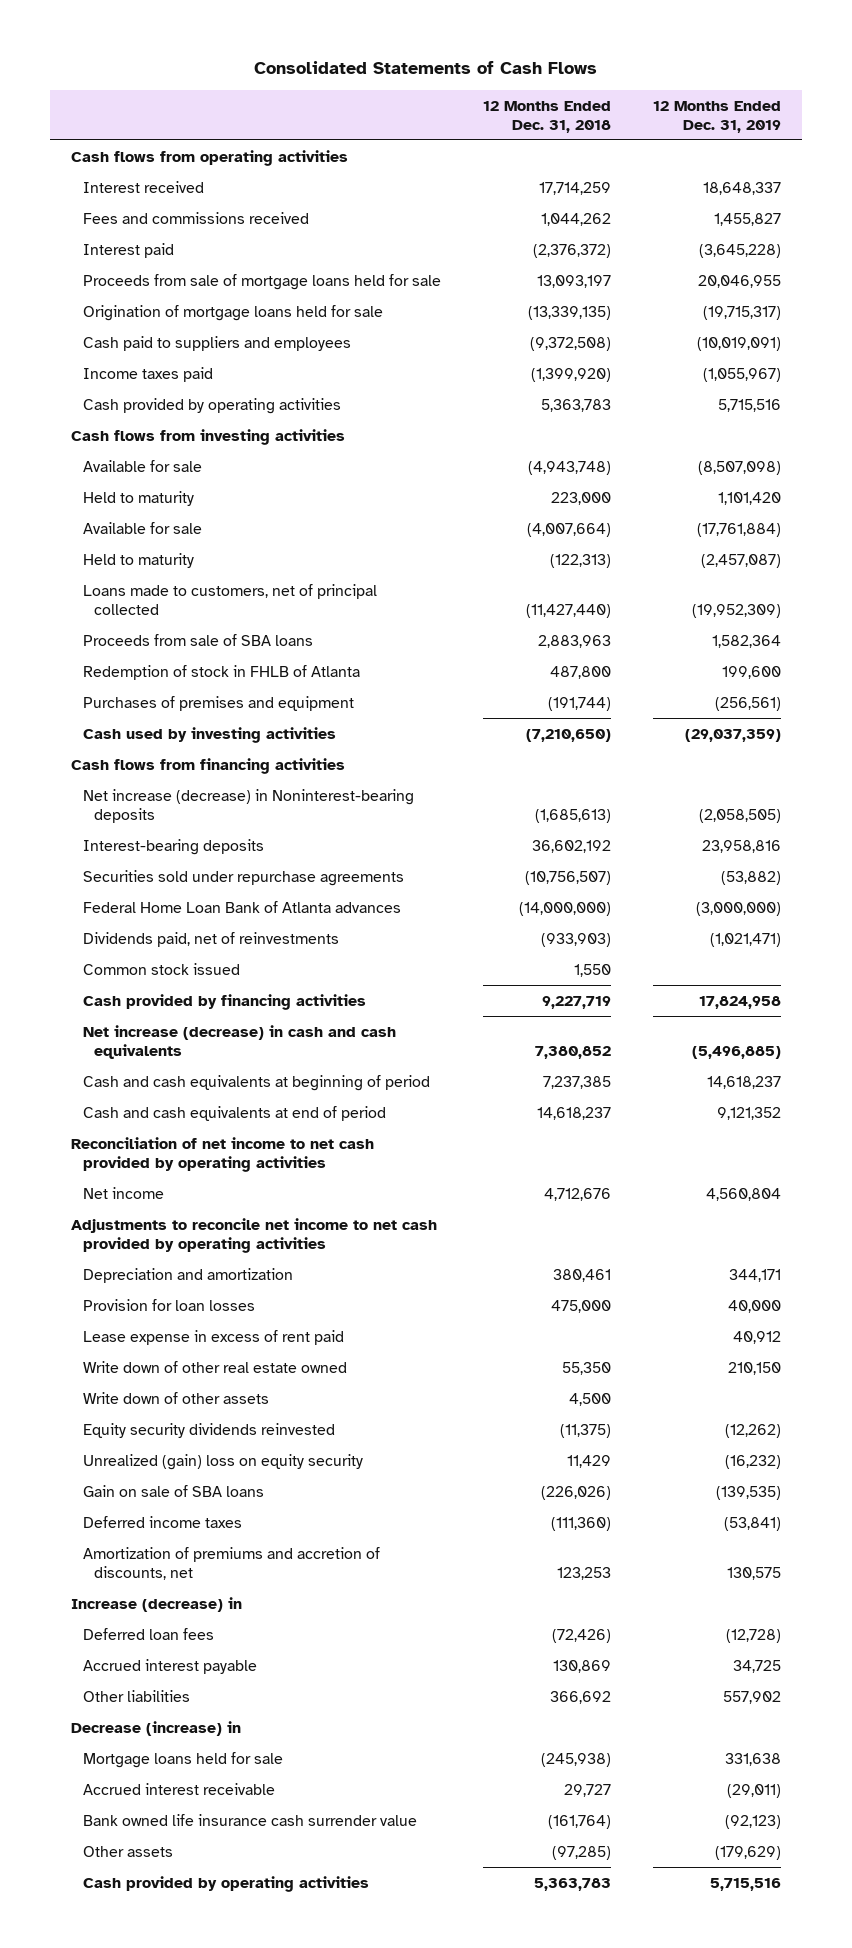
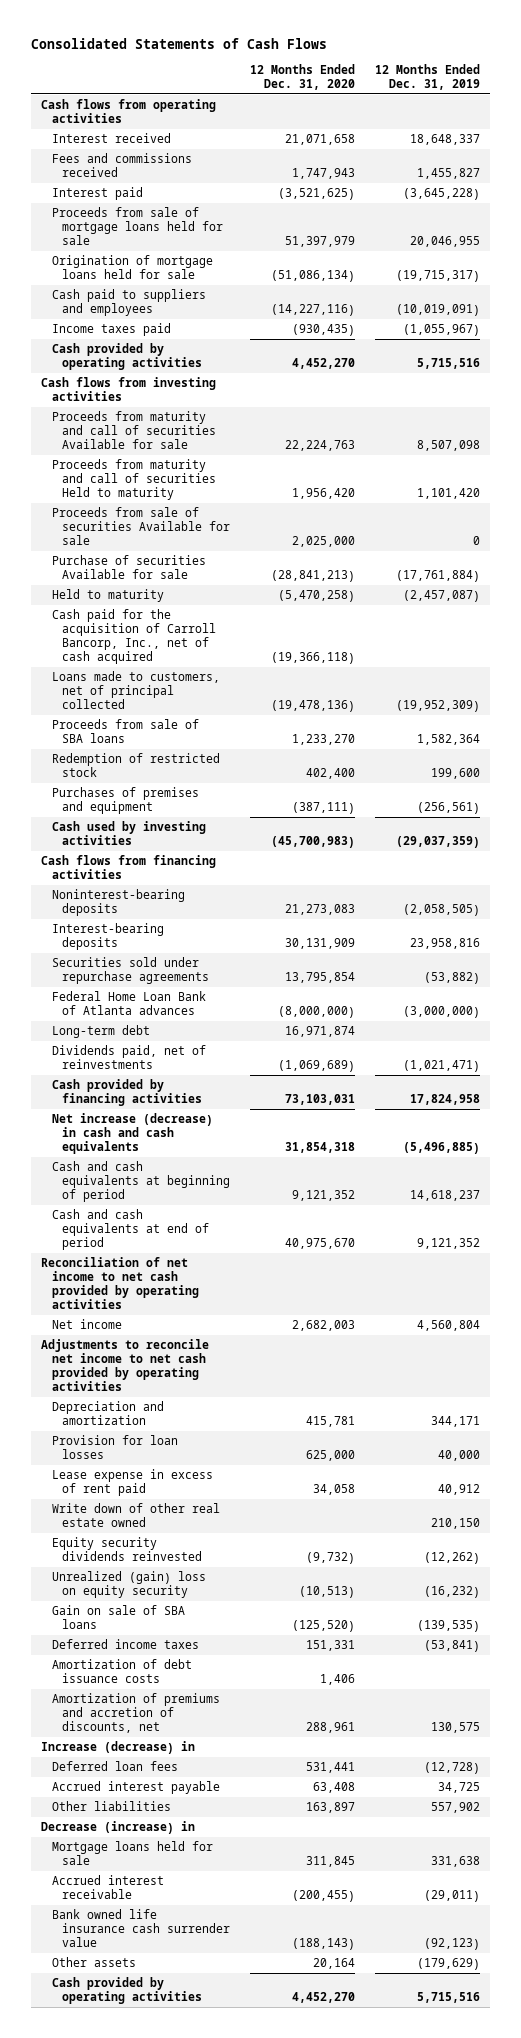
- | 12 Months Ended Dec. 31, 2018 | 12 Months Ended Dec. 31, 2019
+ | 12 Months Ended Dec. 31, 2020 | 12 Months Ended Dec. 31, 2019
- Available for sale | (4,943,748) | (8,507,098)
- Held to maturity | 223,000 | 1,101,420
- Available for sale | (4,007,664) | (17,761,884)
+ Proceeds from maturity and call of securities Available for sale | 22,224,763 | 8,507,098
+ Proceeds from maturity and call of securities Held to maturity | 1,956,420 | 1,101,420
+ Proceeds from sale of securities Available for sale | 2,025,000 | 0
+ Purchase of securities Available for sale | (28,841,213) | (17,761,884)
+ Cash paid for the acquisition of Carroll Bancorp, Inc., net of cash acquired | (19,366,118) |
- Redemption of stock in FHLB of Atlanta | 487,800 | 199,600
+ Redemption of restricted stock | 402,400 | 199,600
- Net increase (decrease) in Noninterest-bearing deposits | (1,685,613) | (2,058,505)
+ Noninterest-bearing deposits | 21,273,083 | (2,058,505)
+ Long-term debt | 16,971,874 |
- Common stock issued | 1,550 |
- Write down of other assets | 4,500 |
+ Amortization of debt issuance costs | 1,406 |

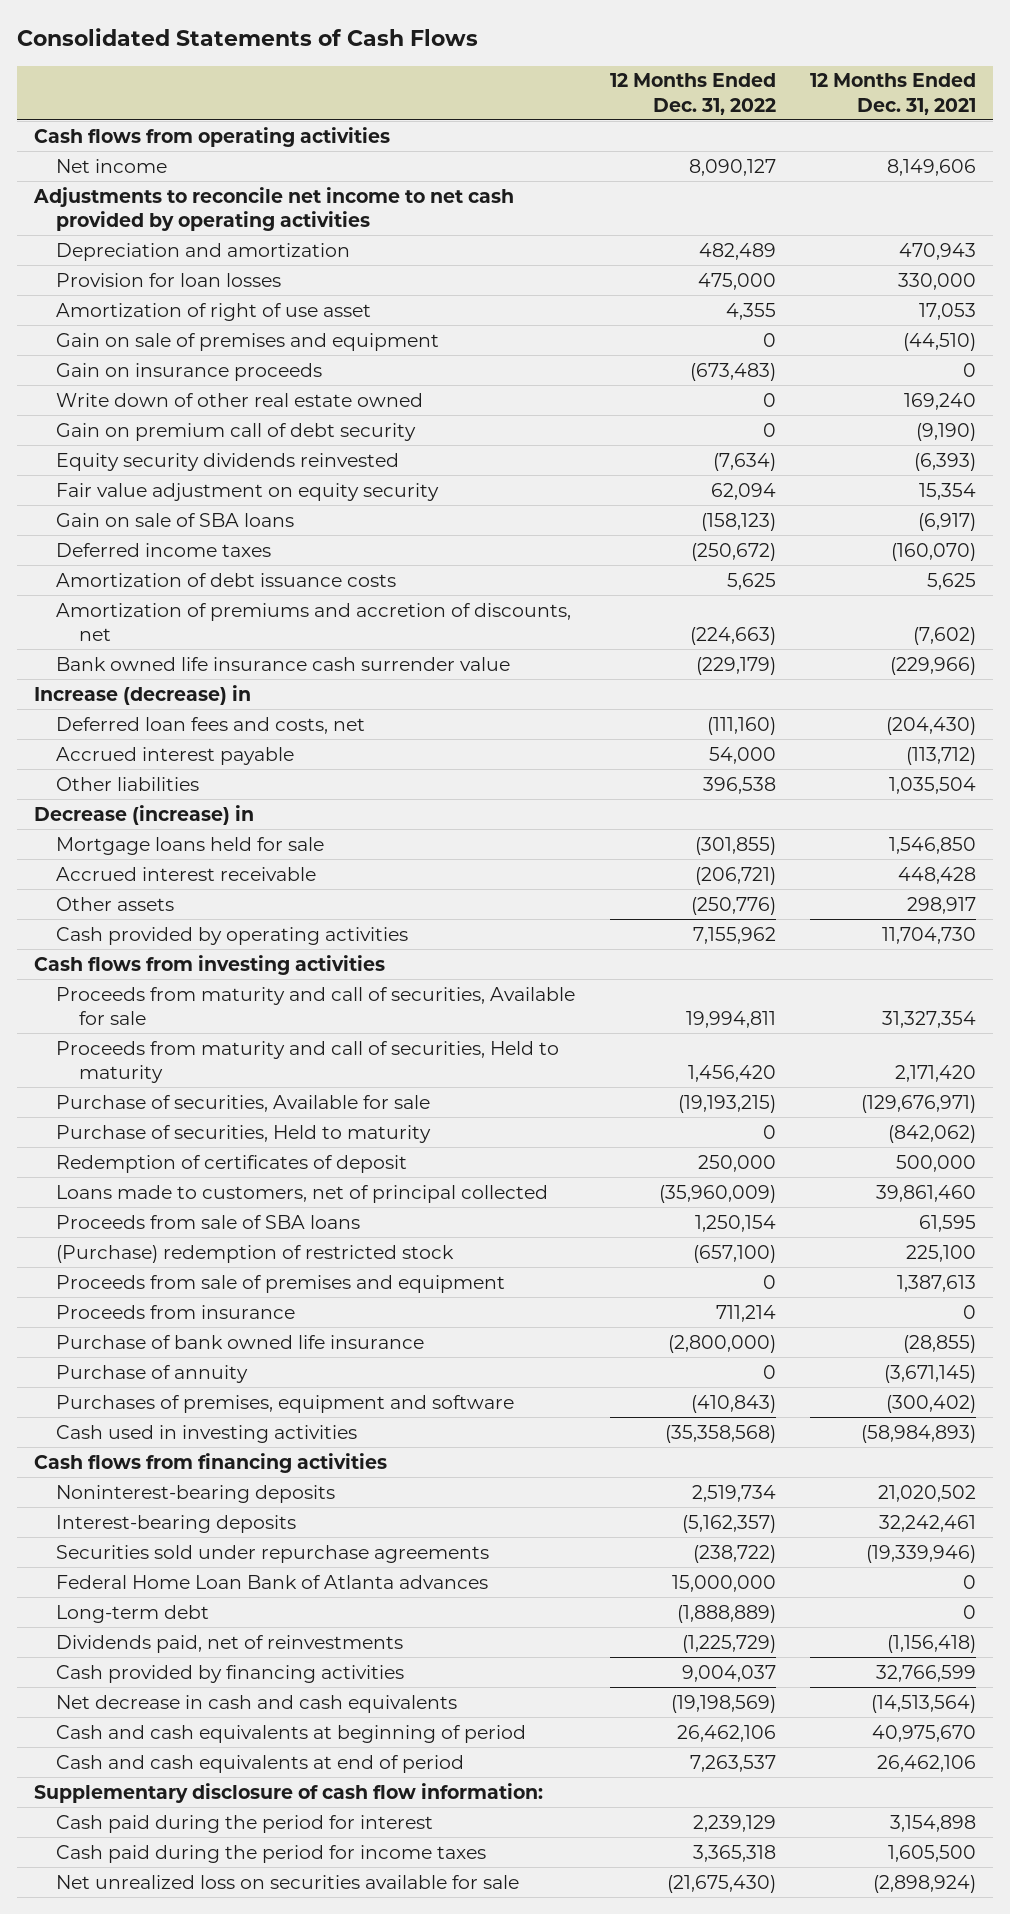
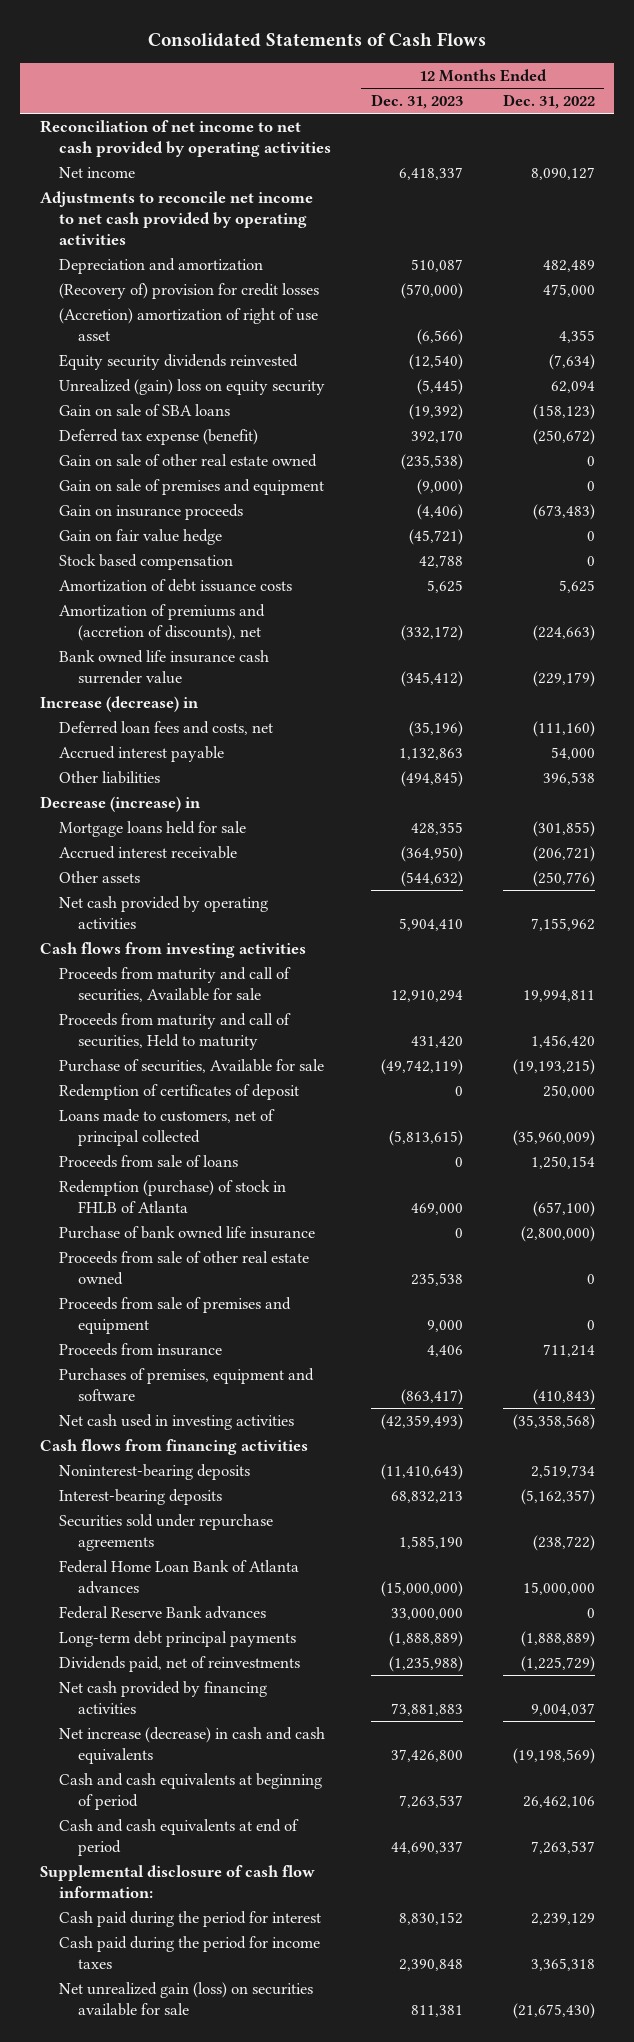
- | 12 Months Ended Dec. 31, 2022 | 12 Months Ended Dec. 31, 2021
+ | 12 Months Ended Dec. 31, 2023 | 12 Months Ended Dec. 31, 2022
- Cash flows from operating activities
+ Reconciliation of net income to net cash provided by operating activities
- Provision for loan losses | 475,000 | 330,000
- Amortization of right of use asset | 4,355 | 17,053
- Write down of other real estate owned | 0 | 169,240
- Gain on premium call of debt security | 0 | (9,190)
+ (Recovery of) provision for credit losses | (570,000) | 475,000
+ (Accretion) amortization of right of use asset | (6,566) | 4,355
- Fair value adjustment on equity security | 62,094 | 15,354
+ Unrealized (gain) loss on equity security | (5,445) | 62,094
- Deferred income taxes | (250,672) | (160,070)
+ Deferred tax expense (benefit) | 392,170 | (250,672)
+ Gain on sale of other real estate owned | (235,538) | 0
moved down: Gain on sale of premises and equipment | (9,000) | 0
moved down: Gain on insurance proceeds | (4,406) | (673,483)
+ Gain on fair value hedge | (45,721) | 0
+ Stock based compensation | 42,788 | 0
- Amortization of premiums and accretion of discounts, net | (224,663) | (7,602)
+ Amortization of premiums and (accretion of discounts), net | (332,172) | (224,663)
- Cash provided by operating activities | 7,155,962 | 11,704,730
+ Net cash provided by operating activities | 5,904,410 | 7,155,962
- Purchase of securities, Held to maturity | 0 | (842,062)
- Proceeds from sale of SBA loans | 1,250,154 | 61,595
- (Purchase) redemption of restricted stock | (657,100) | 225,100
+ Proceeds from sale of loans | 0 | 1,250,154
+ Redemption (purchase) of stock in FHLB of Atlanta | 469,000 | (657,100)
moved up: Purchase of bank owned life insurance | 0 | (2,800,000)
+ Proceeds from sale of other real estate owned | 235,538 | 0
- Purchase of annuity | 0 | (3,671,145)
- Cash used in investing activities | (35,358,568) | (58,984,893)
+ Net cash used in investing activities | (42,359,493) | (35,358,568)
- Long-term debt | (1,888,889) | 0
+ Federal Reserve Bank advances | 33,000,000 | 0
+ Long-term debt principal payments | (1,888,889) | (1,888,889)
- Cash provided by financing activities | 9,004,037 | 32,766,599
- Net decrease in cash and cash equivalents | (19,198,569) | (14,513,564)
+ Net cash provided by financing activities | 73,881,883 | 9,004,037
+ Net increase (decrease) in cash and cash equivalents | 37,426,800 | (19,198,569)
- Supplementary disclosure of cash flow information:
+ Supplemental disclosure of cash flow information:
- Net unrealized loss on securities available for sale | (21,675,430) | (2,898,924)
+ Net unrealized gain (loss) on securities available for sale | 811,381 | (21,675,430)

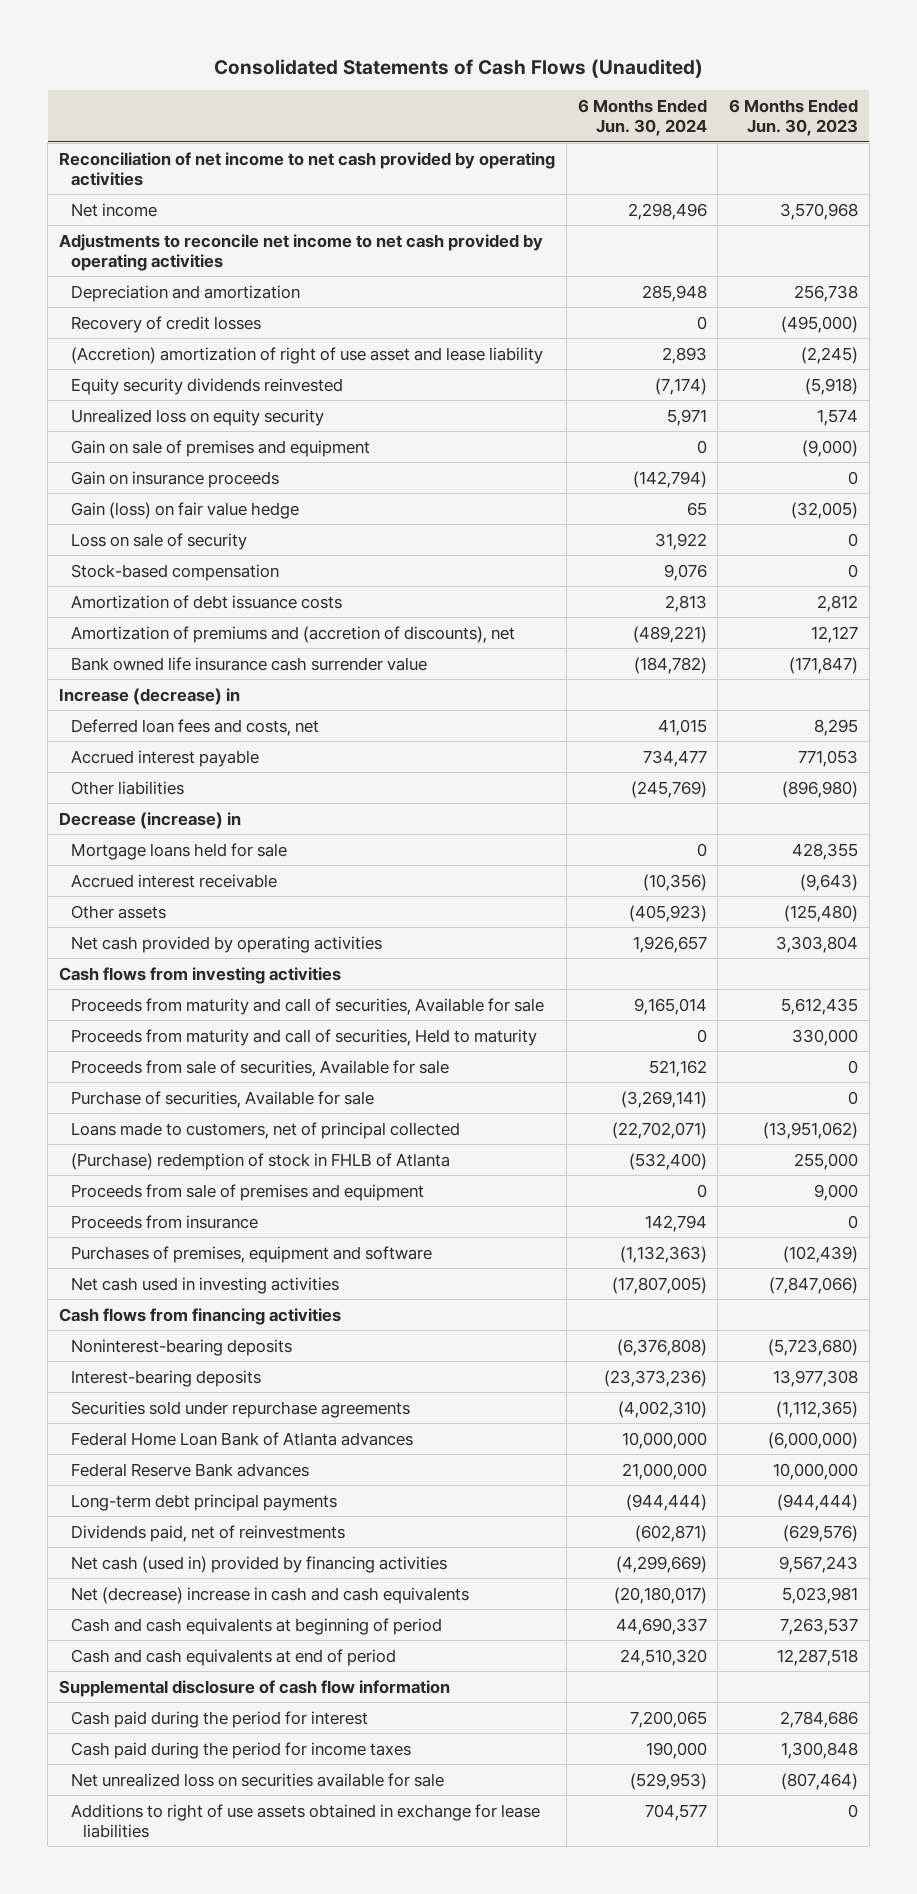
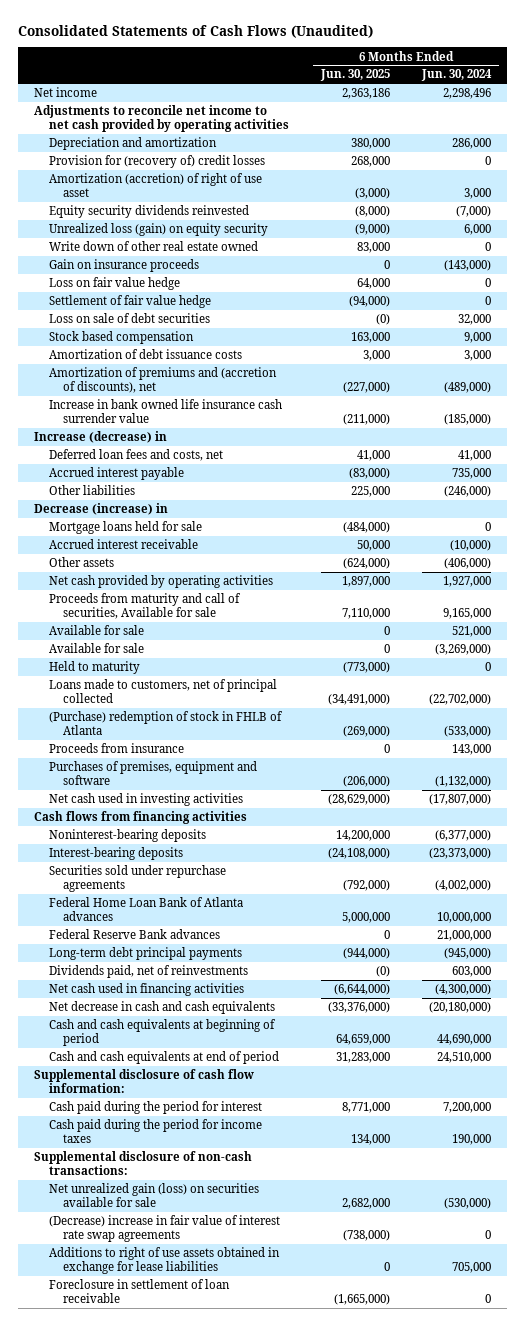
- | 6 Months Ended Jun. 30, 2024 | 6 Months Ended Jun. 30, 2023
+ | 6 Months Ended Jun. 30, 2025 | 6 Months Ended Jun. 30, 2024
- Reconciliation of net income to net cash provided by operating activities
- Depreciation and amortization | 285,948 | 256,738
- Recovery of credit losses | 0 | (495,000)
- (Accretion) amortization of right of use asset and lease liability | 2,893 | (2,245)
- Equity security dividends reinvested | (7,174) | (5,918)
- Unrealized loss on equity security | 5,971 | 1,574
- Gain on sale of premises and equipment | 0 | (9,000)
- Gain on insurance proceeds | (142,794) | 0
- Gain (loss) on fair value hedge | 65 | (32,005)
- Loss on sale of security | 31,922 | 0
- Stock-based compensation | 9,076 | 0
- Amortization of debt issuance costs | 2,813 | 2,812
- Amortization of premiums and (accretion of discounts), net | (489,221) | 12,127
- Bank owned life insurance cash surrender value | (184,782) | (171,847)
+ Depreciation and amortization | 380,000 | 286,000
+ Provision for (recovery of) credit losses | 268,000 | 0
+ Amortization (accretion) of right of use asset | (3,000) | 3,000
+ Equity security dividends reinvested | (8,000) | (7,000)
+ Unrealized loss (gain) on equity security | (9,000) | 6,000
+ Write down of other real estate owned | 83,000 | 0
+ Gain on insurance proceeds | 0 | (143,000)
+ Loss on fair value hedge | 64,000 | 0
+ Settlement of fair value hedge | (94,000) | 0
+ Loss on sale of debt securities | (0) | 32,000
+ Stock based compensation | 163,000 | 9,000
+ Amortization of debt issuance costs | 3,000 | 3,000
+ Amortization of premiums and (accretion of discounts), net | (227,000) | (489,000)
+ Increase in bank owned life insurance cash surrender value | (211,000) | (185,000)
- Deferred loan fees and costs, net | 41,015 | 8,295
- Accrued interest payable | 734,477 | 771,053
- Other liabilities | (245,769) | (896,980)
+ Deferred loan fees and costs, net | 41,000 | 41,000
+ Accrued interest payable | (83,000) | 735,000
+ Other liabilities | 225,000 | (246,000)
- Accrued interest receivable | (10,356) | (9,643)
- Other assets | (405,923) | (125,480)
- Net cash provided by operating activities | 1,926,657 | 3,303,804
- Cash flows from investing activities
- Proceeds from maturity and call of securities, Available for sale | 9,165,014 | 5,612,435
- Proceeds from maturity and call of securities, Held to maturity | 0 | 330,000
- Proceeds from sale of securities, Available for sale | 521,162 | 0
- Purchase of securities, Available for sale | (3,269,141) | 0
- Loans made to customers, net of principal collected | (22,702,071) | (13,951,062)
- (Purchase) redemption of stock in FHLB of Atlanta | (532,400) | 255,000
- Proceeds from sale of premises and equipment | 0 | 9,000
- Proceeds from insurance | 142,794 | 0
- Purchases of premises, equipment and software | (1,132,363) | (102,439)
- Net cash used in investing activities | (17,807,005) | (7,847,066)
+ Accrued interest receivable | 50,000 | (10,000)
+ Other assets | (624,000) | (406,000)
+ Net cash provided by operating activities | 1,897,000 | 1,927,000
+ Proceeds from maturity and call of securities, Available for sale | 7,110,000 | 9,165,000
+ Available for sale | 0 | 521,000
+ Available for sale | 0 | (3,269,000)
+ Held to maturity | (773,000) | 0
+ Loans made to customers, net of principal collected | (34,491,000) | (22,702,000)
+ (Purchase) redemption of stock in FHLB of Atlanta | (269,000) | (533,000)
+ Proceeds from insurance | 0 | 143,000
+ Purchases of premises, equipment and software | (206,000) | (1,132,000)
+ Net cash used in investing activities | (28,629,000) | (17,807,000)
- Noninterest-bearing deposits | (6,376,808) | (5,723,680)
- Interest-bearing deposits | (23,373,236) | 13,977,308
- Securities sold under repurchase agreements | (4,002,310) | (1,112,365)
+ Noninterest-bearing deposits | 14,200,000 | (6,377,000)
+ Interest-bearing deposits | (24,108,000) | (23,373,000)
+ Securities sold under repurchase agreements | (792,000) | (4,002,000)
- Long-term debt principal payments | (944,444) | (944,444)
- Dividends paid, net of reinvestments | (602,871) | (629,576)
- Net cash (used in) provided by financing activities | (4,299,669) | 9,567,243
- Net (decrease) increase in cash and cash equivalents | (20,180,017) | 5,023,981
- Cash and cash equivalents at beginning of period | 44,690,337 | 7,263,537
- Cash and cash equivalents at end of period | 24,510,320 | 12,287,518
- Supplemental disclosure of cash flow information
- Cash paid during the period for interest | 7,200,065 | 2,784,686
+ Long-term debt principal payments | (944,000) | (945,000)
+ Dividends paid, net of reinvestments | (0) | 603,000
+ Net cash used in financing activities | (6,644,000) | (4,300,000)
+ Net decrease in cash and cash equivalents | (33,376,000) | (20,180,000)
+ Cash and cash equivalents at beginning of period | 64,659,000 | 44,690,000
+ Cash and cash equivalents at end of period | 31,283,000 | 24,510,000
+ Supplemental disclosure of cash flow information:
+ Cash paid during the period for interest | 8,771,000 | 7,200,000
- Net unrealized loss on securities available for sale | (529,953) | (807,464)
- Additions to right of use assets obtained in exchange for lease liabilities | 704,577 | 0
+ Supplemental disclosure of non-cash transactions:
+ Net unrealized gain (loss) on securities available for sale | 2,682,000 | (530,000)
+ (Decrease) increase in fair value of interest rate swap agreements | (738,000) | 0
+ Additions to right of use assets obtained in exchange for lease liabilities | 0 | 705,000
+ Foreclosure in settlement of loan receivable | (1,665,000) | 0

